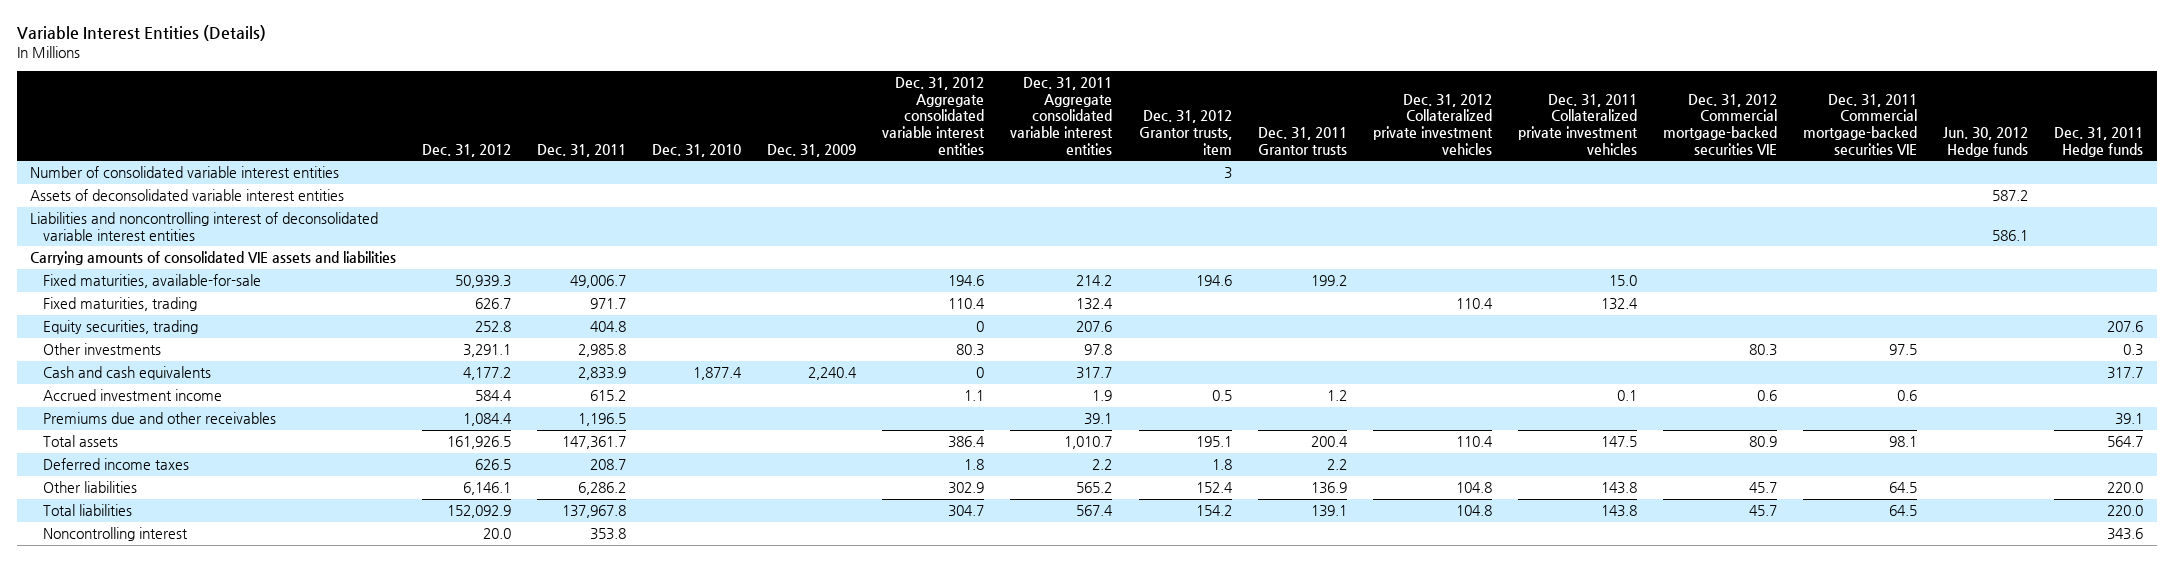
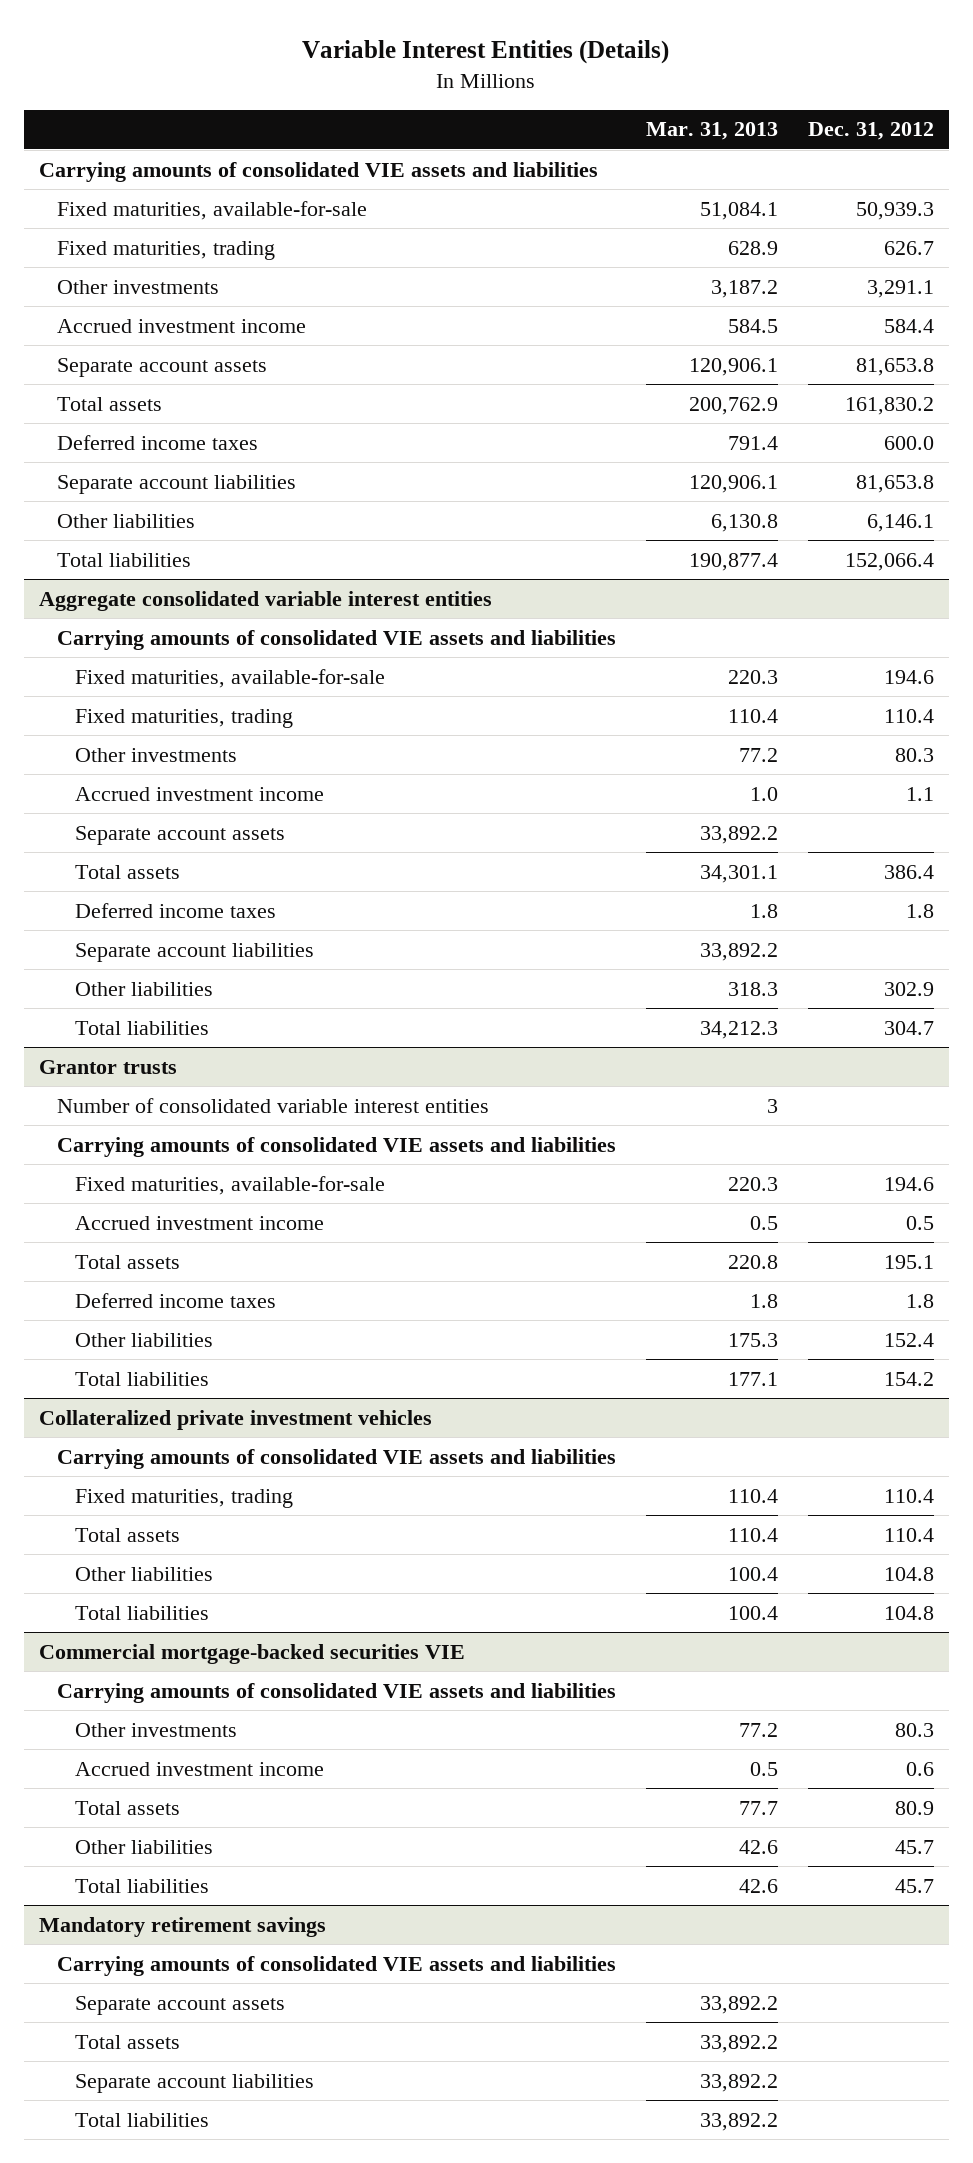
- | Dec. 31, 2012 | Dec. 31, 2011 | Dec. 31, 2010 | Dec. 31, 2009 | Dec. 31, 2012 Aggregate consolidated variable interest entities | Dec. 31, 2011 Aggregate consolidated variable interest entities | Dec. 31, 2012 Grantor trusts, item | Dec. 31, 2011 Grantor trusts | Dec. 31, 2012 Collateralized private investment vehicles | Dec. 31, 2011 Collateralized private investment vehicles | Dec. 31, 2012 Commercial mortgage-backed securities VIE | Dec. 31, 2011 Commercial mortgage-backed securities VIE | Jun. 30, 2012 Hedge funds | Dec. 31, 2011 Hedge funds
+ | Mar. 31, 2013 | Dec. 31, 2012
- Number of consolidated variable interest entities | | | | | | | 3 | | | | | | |
- Assets of deconsolidated variable interest entities | | | | | | | | | | | | | 587.2 |
- Liabilities and noncontrolling interest of deconsolidated variable interest entities | | | | | | | | | | | | | 586.1 |
- Equity securities, trading | 252.8 | 404.8 | | | 0 | 207.6 | | | | | | | | 207.6
- Cash and cash equivalents | 4,177.2 | 2,833.9 | 1,877.4 | 2,240.4 | 0 | 317.7 | | | | | | | | 317.7
- Premiums due and other receivables | 1,084.4 | 1,196.5 | | | | 39.1 | | | | | | | | 39.1
- Total assets | 161,926.5 | 147,361.7 | | | 386.4 | 1,010.7 | 195.1 | 200.4 | 110.4 | 147.5 | 80.9 | 98.1 | | 564.7
- Deferred income taxes | 626.5 | 208.7 | | | 1.8 | 2.2 | 1.8 | 2.2 | | | | | |
+ Separate account assets | 120,906.1 | 81,653.8
+ Total assets | 200,762.9 | 161,830.2
+ Deferred income taxes | 791.4 | 600.0
+ Separate account liabilities | 120,906.1 | 81,653.8
- Total liabilities | 152,092.9 | 137,967.8 | | | 304.7 | 567.4 | 154.2 | 139.1 | 104.8 | 143.8 | 45.7 | 64.5 | | 220.0
- Noncontrolling interest | 20.0 | 353.8 | | | | | | | | | | | | 343.6
+ Total liabilities | 190,877.4 | 152,066.4
+ Aggregate consolidated variable interest entities
+ Carrying amounts of consolidated VIE assets and liabilities
+ Fixed maturities, available-for-sale | 220.3 | 194.6
+ Fixed maturities, trading | 110.4 | 110.4
+ Other investments | 77.2 | 80.3
+ Accrued investment income | 1.0 | 1.1
+ Separate account assets | 33,892.2 |
+ Total assets | 34,301.1 | 386.4
+ Deferred income taxes | 1.8 | 1.8
+ Separate account liabilities | 33,892.2 |
+ Other liabilities | 318.3 | 302.9
+ Total liabilities | 34,212.3 | 304.7
+ Grantor trusts
+ Number of consolidated variable interest entities | 3 |
+ Carrying amounts of consolidated VIE assets and liabilities
+ Fixed maturities, available-for-sale | 220.3 | 194.6
+ Accrued investment income | 0.5 | 0.5
+ Total assets | 220.8 | 195.1
+ Deferred income taxes | 1.8 | 1.8
+ Other liabilities | 175.3 | 152.4
+ Total liabilities | 177.1 | 154.2
+ Collateralized private investment vehicles
+ Carrying amounts of consolidated VIE assets and liabilities
+ Fixed maturities, trading | 110.4 | 110.4
+ Total assets | 110.4 | 110.4
+ Other liabilities | 100.4 | 104.8
+ Total liabilities | 100.4 | 104.8
+ Commercial mortgage-backed securities VIE
+ Carrying amounts of consolidated VIE assets and liabilities
+ Other investments | 77.2 | 80.3
+ Accrued investment income | 0.5 | 0.6
+ Total assets | 77.7 | 80.9
+ Other liabilities | 42.6 | 45.7
+ Total liabilities | 42.6 | 45.7
+ Mandatory retirement savings
+ Carrying amounts of consolidated VIE assets and liabilities
+ Separate account assets | 33,892.2 |
+ Total assets | 33,892.2 |
+ Separate account liabilities | 33,892.2 |
+ Total liabilities | 33,892.2 |

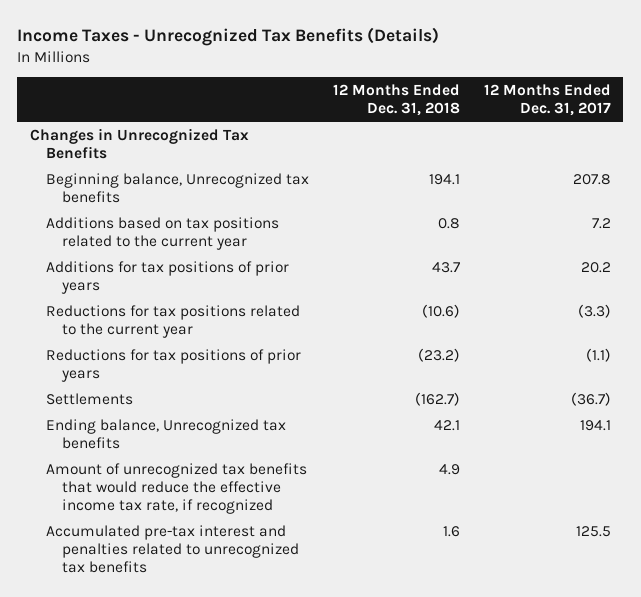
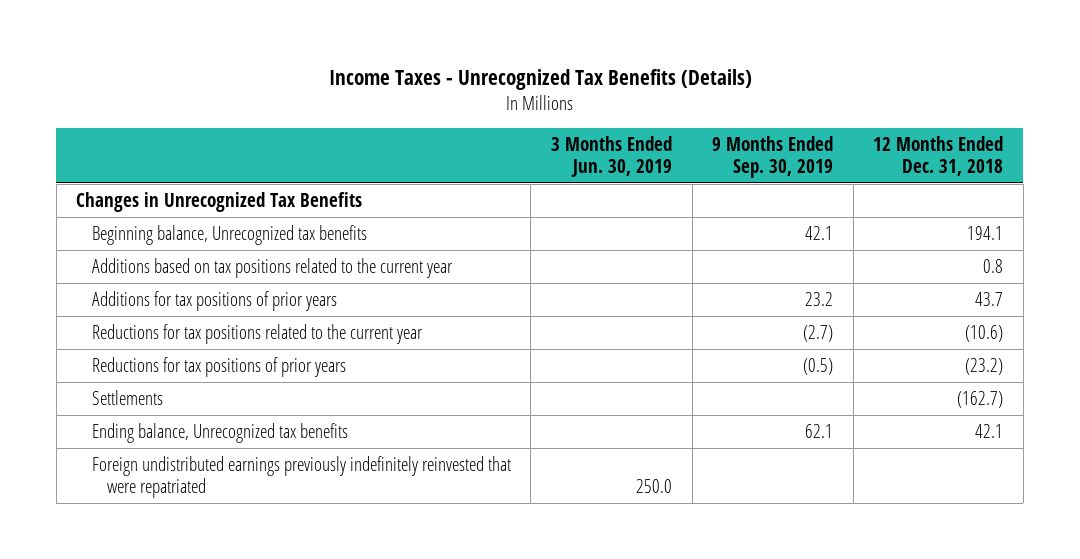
- | 12 Months Ended Dec. 31, 2018 | 12 Months Ended Dec. 31, 2017
+ | 3 Months Ended Jun. 30, 2019 | 9 Months Ended Sep. 30, 2019 | 12 Months Ended Dec. 31, 2018
- Amount of unrecognized tax benefits that would reduce the effective income tax rate, if recognized | 4.9 |
- Accumulated pre-tax interest and penalties related to unrecognized tax benefits | 1.6 | 125.5
+ Foreign undistributed earnings previously indefinitely reinvested that were repatriated | 250.0 | |

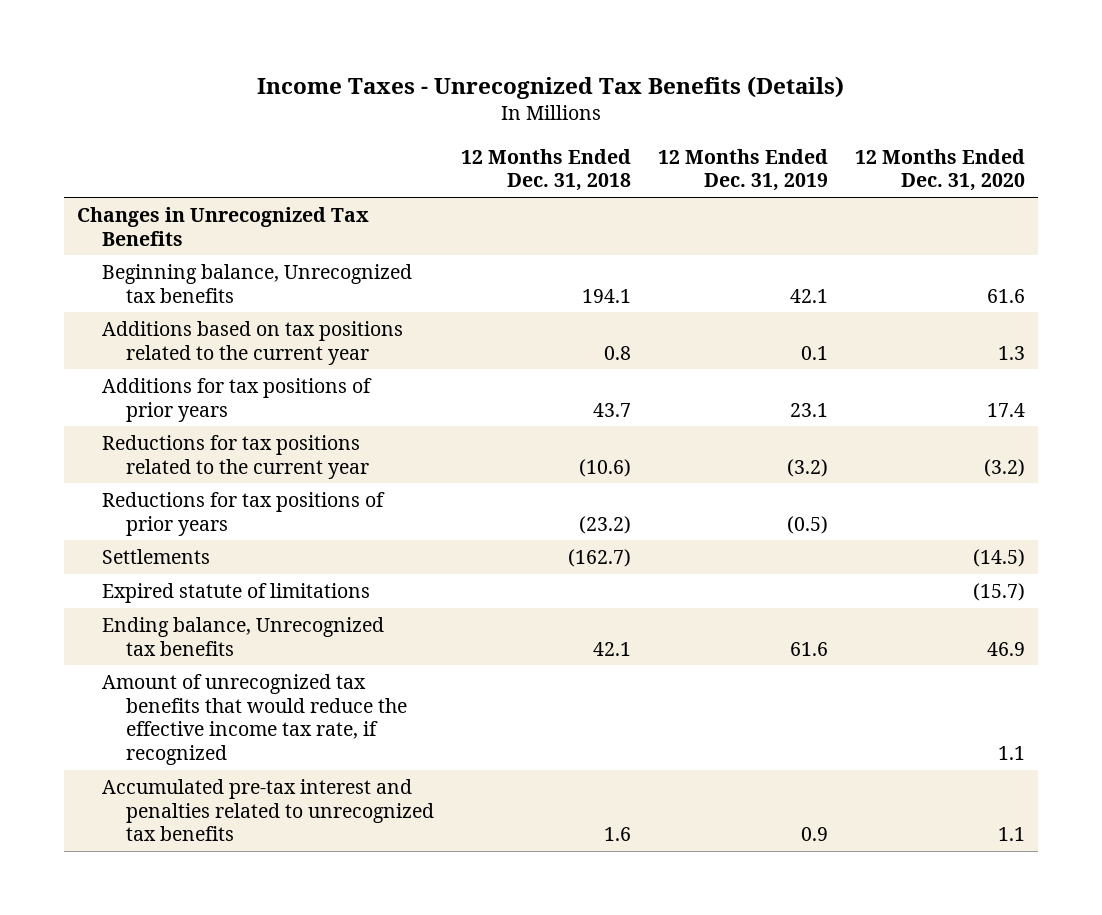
- | 3 Months Ended Jun. 30, 2019 | 9 Months Ended Sep. 30, 2019 | 12 Months Ended Dec. 31, 2018
+ | 12 Months Ended Dec. 31, 2018 | 12 Months Ended Dec. 31, 2019 | 12 Months Ended Dec. 31, 2020
+ Expired statute of limitations | | | (15.7)
- Foreign undistributed earnings previously indefinitely reinvested that were repatriated | 250.0 | |
+ Amount of unrecognized tax benefits that would reduce the effective income tax rate, if recognized | | | 1.1
+ Accumulated pre-tax interest and penalties related to unrecognized tax benefits | 1.6 | 0.9 | 1.1

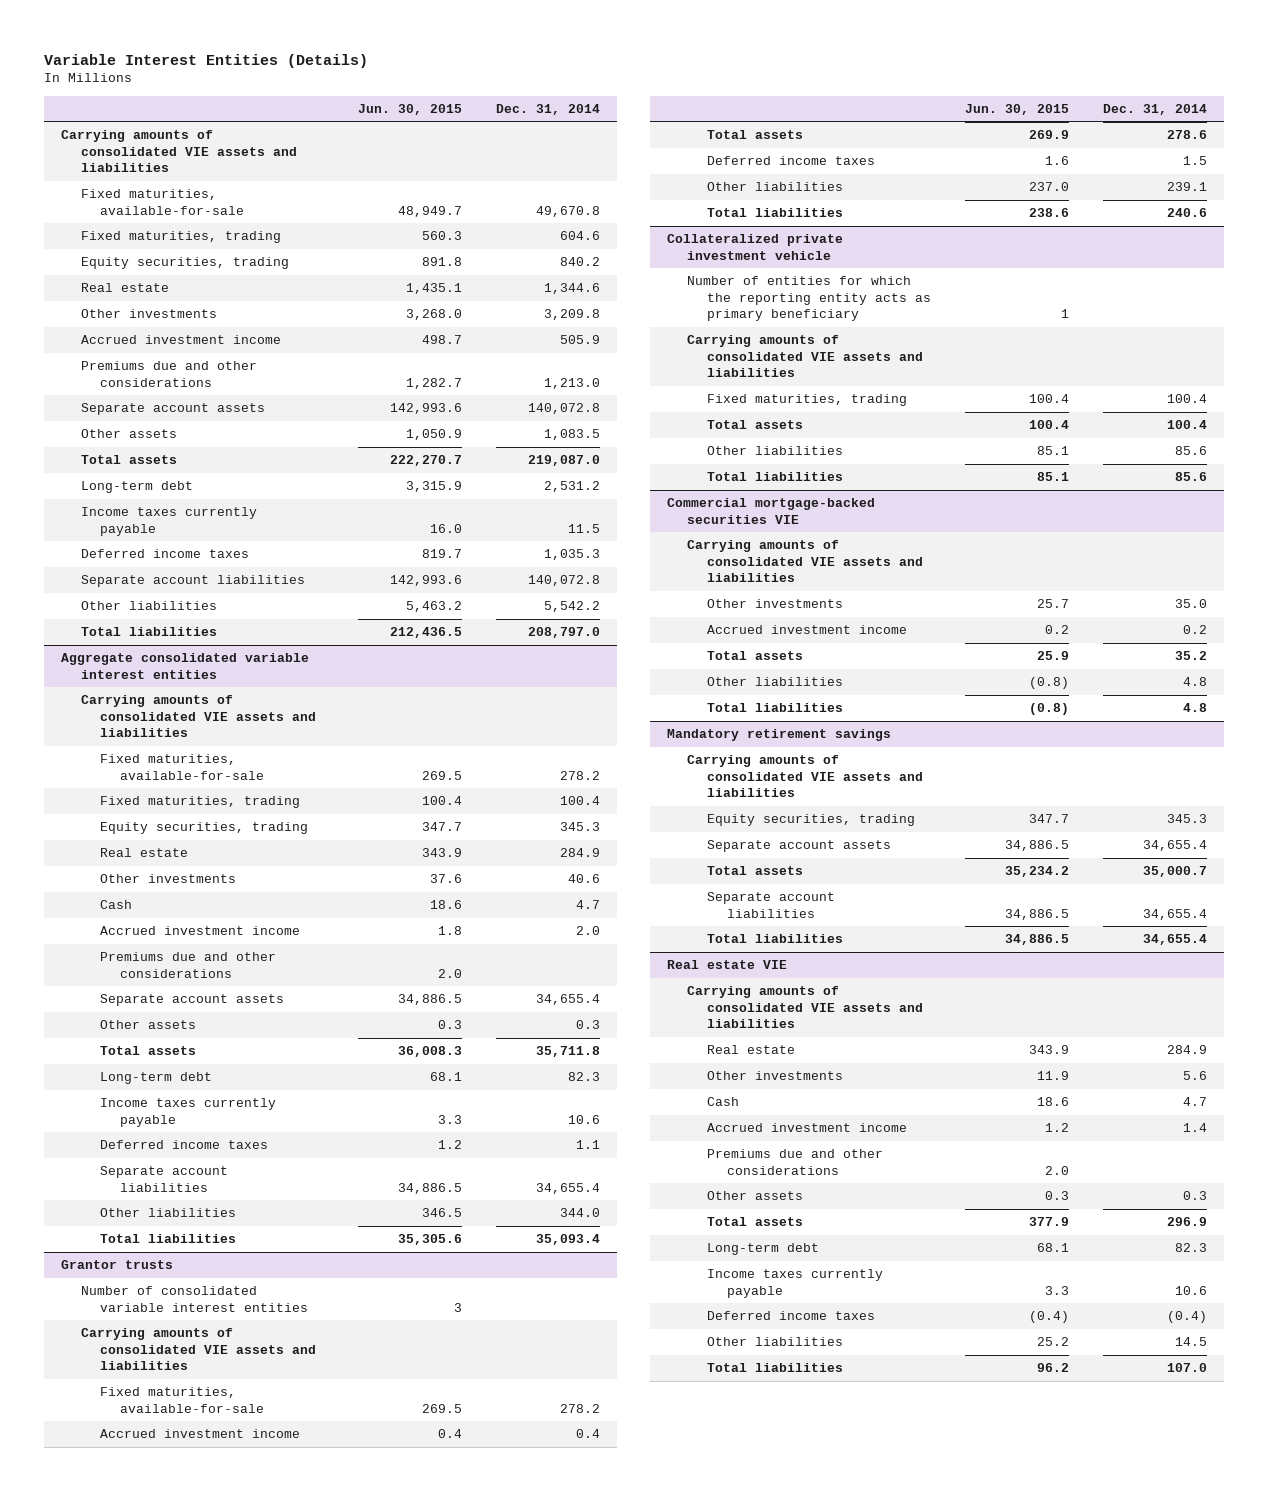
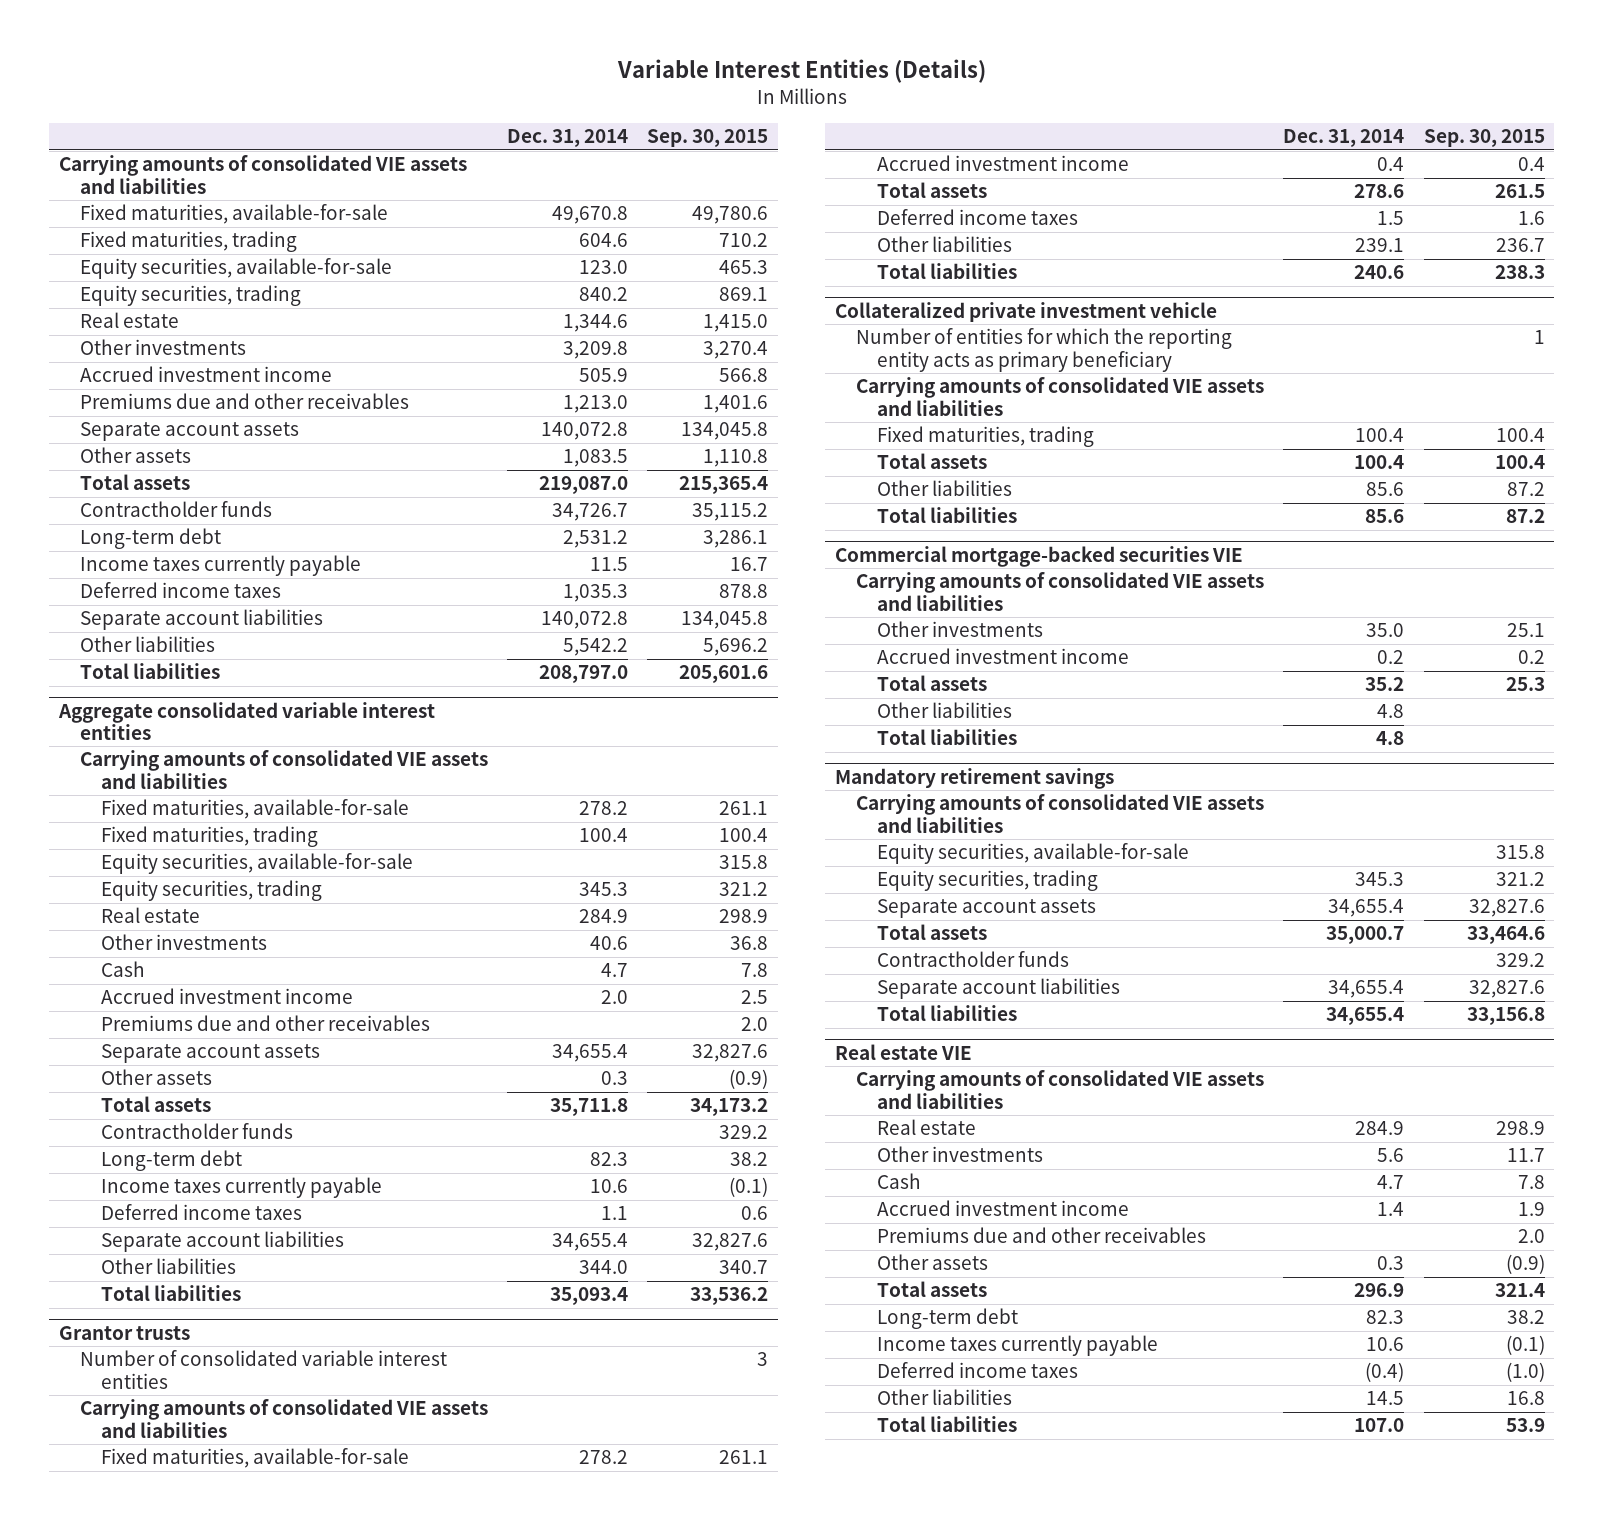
- | Jun. 30, 2015 | Dec. 31, 2014
+ | Dec. 31, 2014 | Sep. 30, 2015
+ Equity securities, available-for-sale | 123.0 | 465.3
- Premiums due and other considerations | 1,282.7 | 1,213.0
+ Premiums due and other receivables | 1,213.0 | 1,401.6
+ Contractholder funds | 34,726.7 | 35,115.2
@ Aggregate consolidated variable interest entities
+ Equity securities, available-for-sale | | 315.8
- Premiums due and other considerations | 2.0 |
+ Premiums due and other receivables | | 2.0
+ Contractholder funds | | 329.2
@ Mandatory retirement savings
+ Equity securities, available-for-sale | | 315.8
+ Contractholder funds | | 329.2
@ Real estate VIE
- Premiums due and other considerations | 2.0 |
+ Premiums due and other receivables | | 2.0

